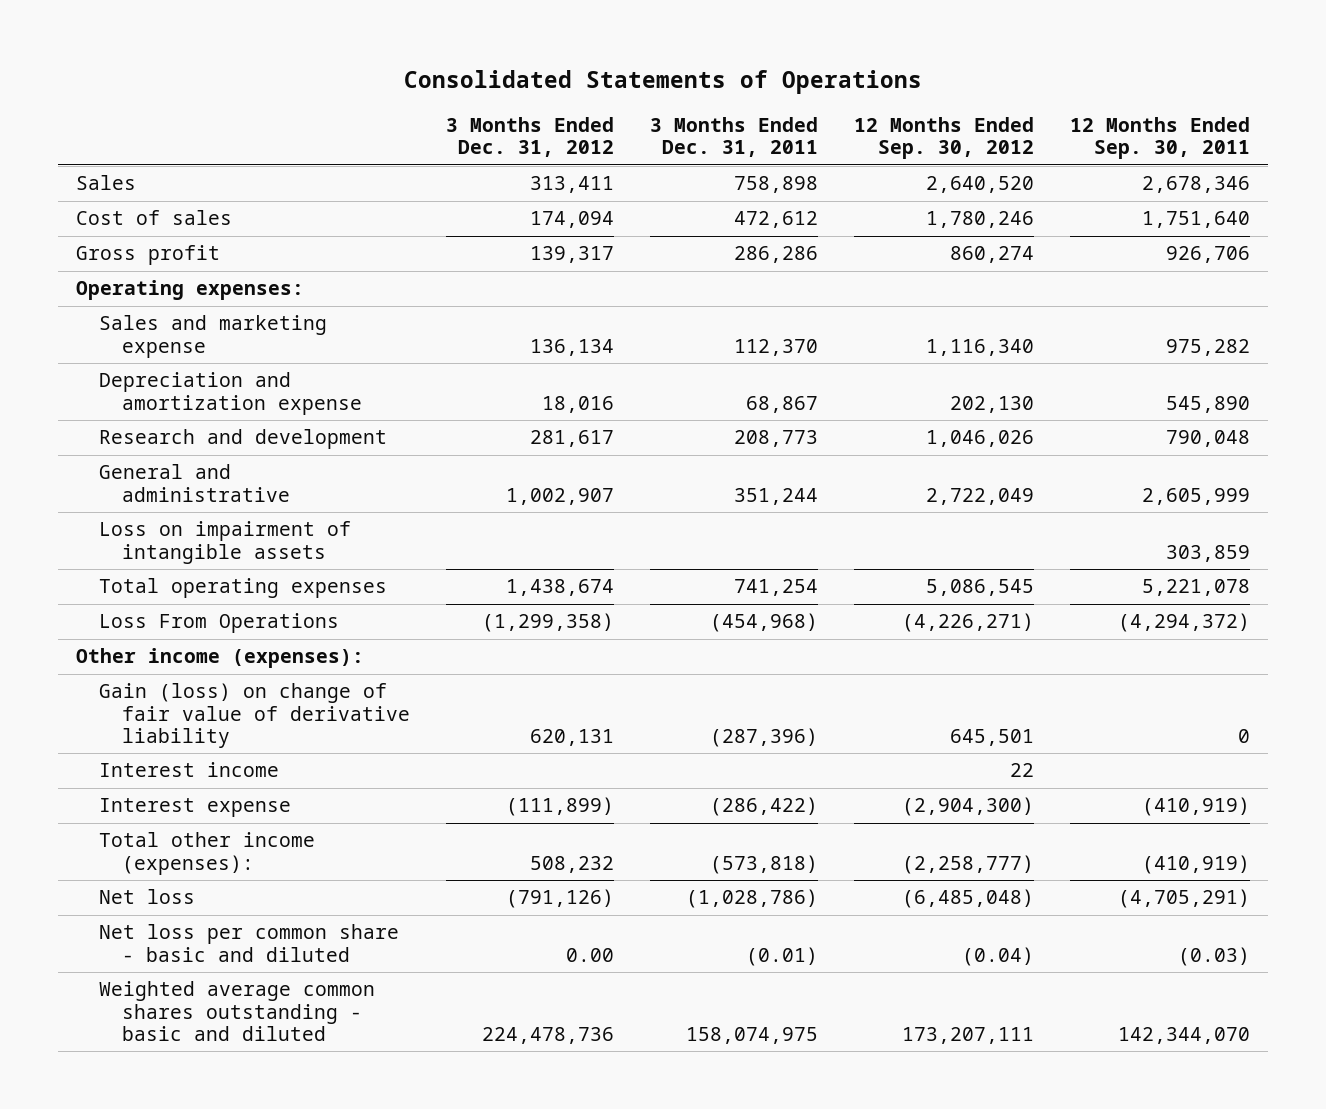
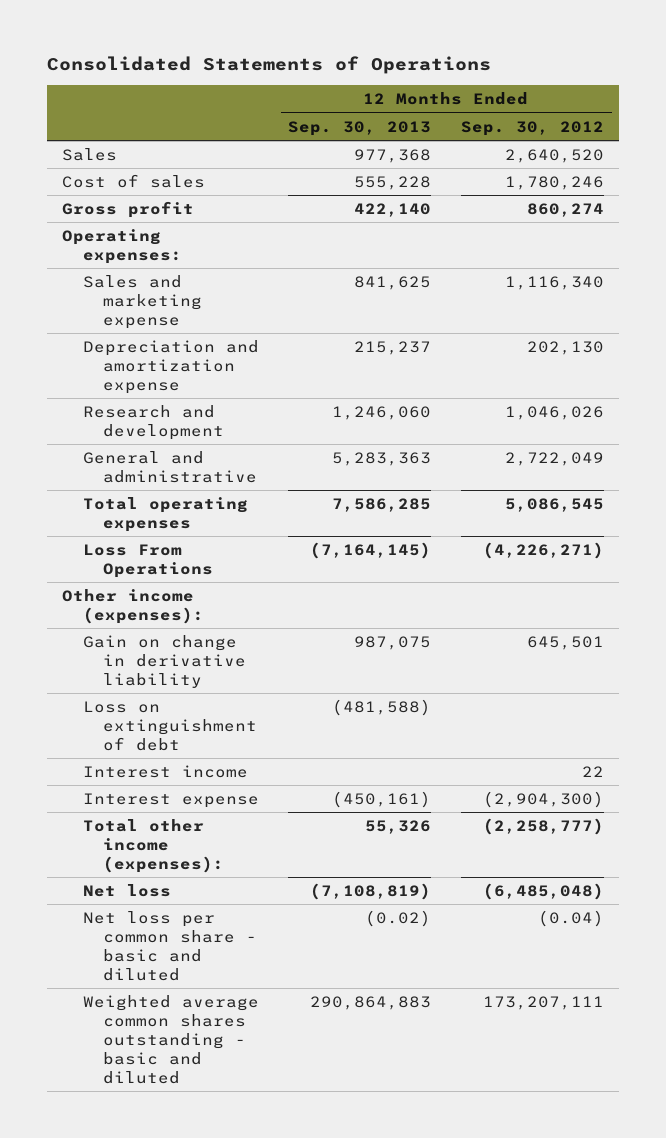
- | 3 Months Ended Dec. 31, 2012 | 3 Months Ended Dec. 31, 2011 | 12 Months Ended Sep. 30, 2012 | 12 Months Ended Sep. 30, 2011
+ | 12 Months Ended Sep. 30, 2013 | 12 Months Ended Sep. 30, 2012
- Loss on impairment of intangible assets | | | | 303,859
- Gain (loss) on change of fair value of derivative liability | 620,131 | (287,396) | 645,501 | 0
+ Gain on change in derivative liability | 987,075 | 645,501
+ Loss on extinguishment of debt | (481,588) |

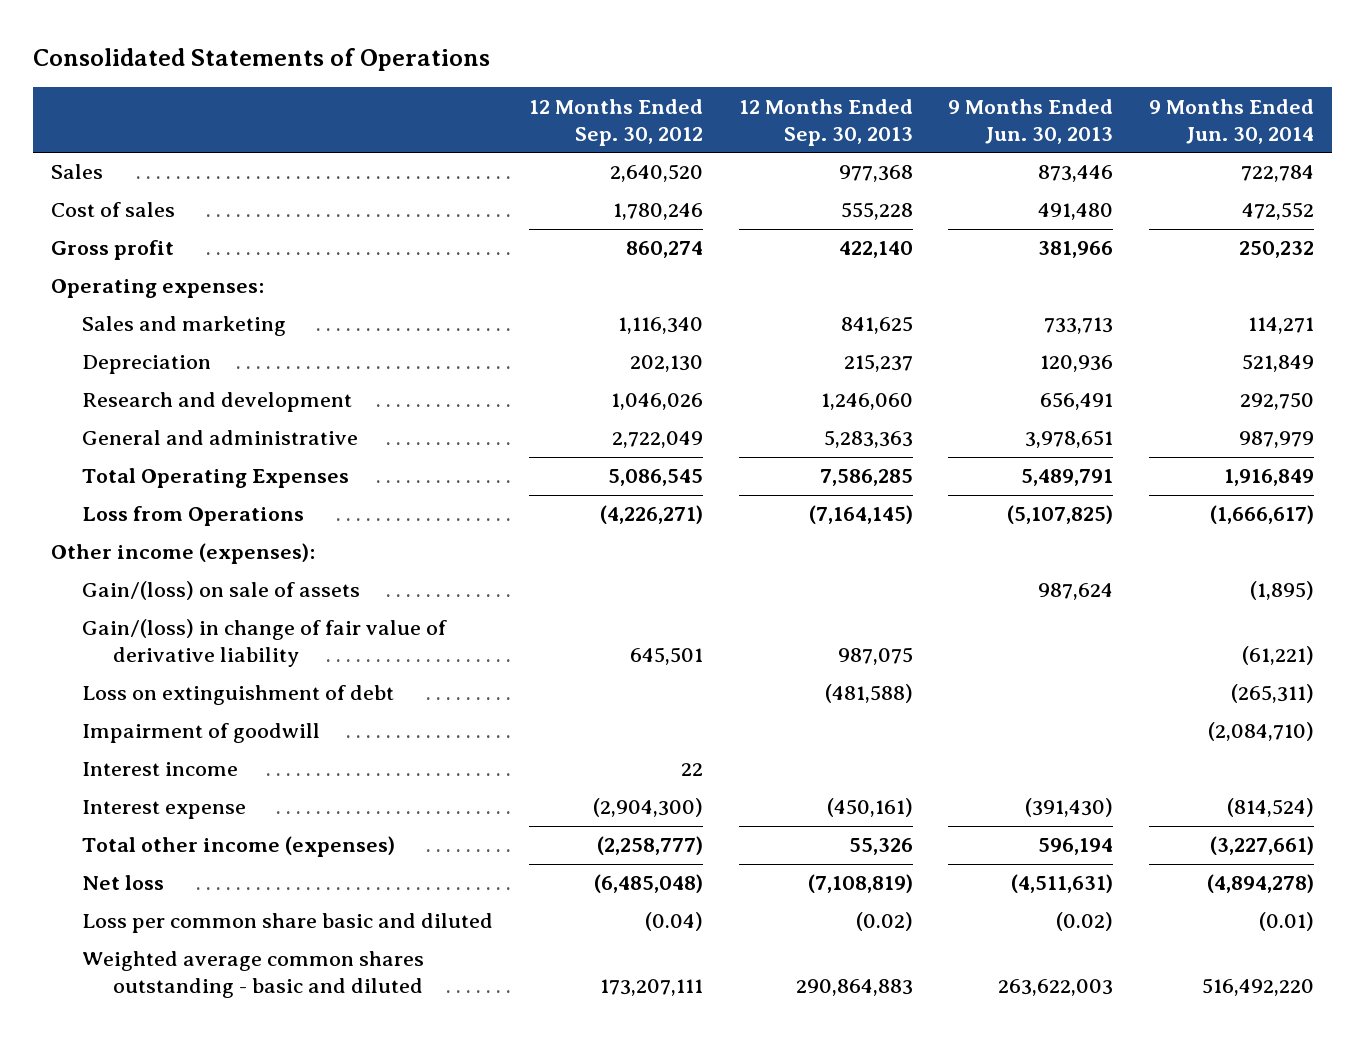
- | 12 Months Ended Sep. 30, 2013 | 12 Months Ended Sep. 30, 2012
+ | 12 Months Ended Sep. 30, 2012 | 12 Months Ended Sep. 30, 2013 | 9 Months Ended Jun. 30, 2013 | 9 Months Ended Jun. 30, 2014
- Sales and marketing expense | 841,625 | 1,116,340
- Depreciation and amortization expense | 215,237 | 202,130
+ Sales and marketing | 1,116,340 | 841,625 | 733,713 | 114,271
+ Depreciation | 202,130 | 215,237 | 120,936 | 521,849
- Total operating expenses | 7,586,285 | 5,086,545
- Loss From Operations | (7,164,145) | (4,226,271)
+ Total Operating Expenses | 5,086,545 | 7,586,285 | 5,489,791 | 1,916,849
+ Loss from Operations | (4,226,271) | (7,164,145) | (5,107,825) | (1,666,617)
- Gain on change in derivative liability | 987,075 | 645,501
+ Gain/(loss) on sale of assets | | | 987,624 | (1,895)
+ Gain/(loss) in change of fair value of derivative liability | 645,501 | 987,075 | | (61,221)
+ Impairment of goodwill | | | | (2,084,710)
- Total other income (expenses): | 55,326 | (2,258,777)
+ Total other income (expenses) | (2,258,777) | 55,326 | 596,194 | (3,227,661)
- Net loss per common share - basic and diluted | (0.02) | (0.04)
+ Loss per common share basic and diluted | (0.04) | (0.02) | (0.02) | (0.01)

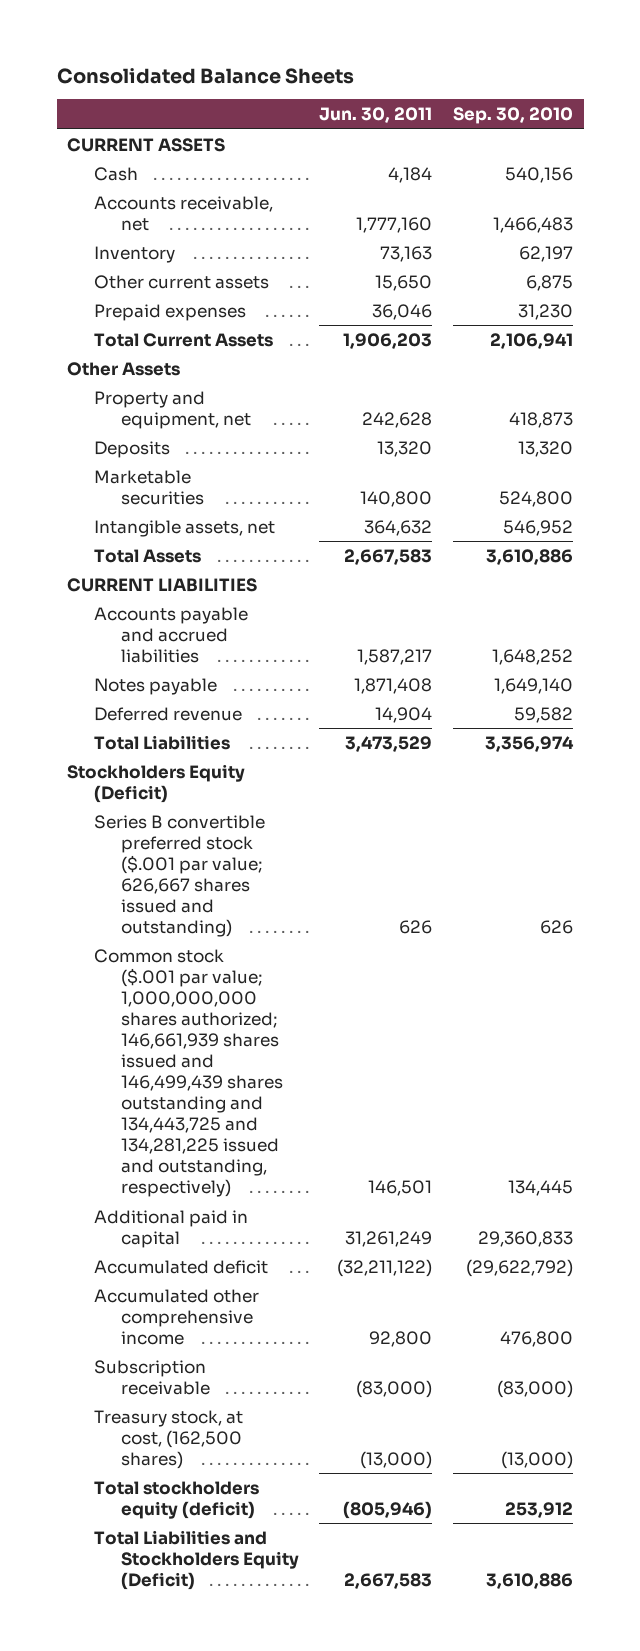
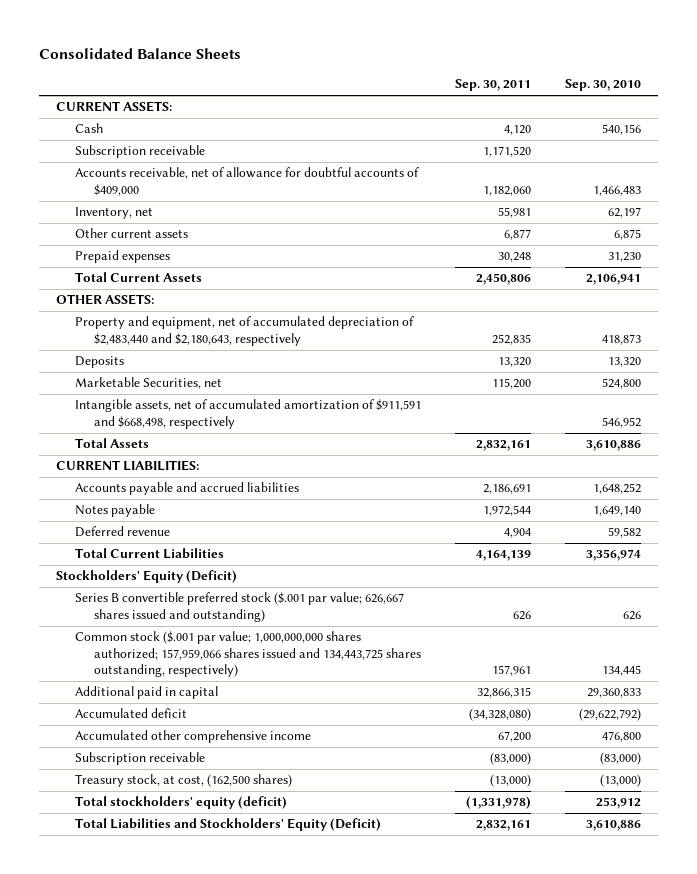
- | Jun. 30, 2011 | Sep. 30, 2010
+ | Sep. 30, 2011 | Sep. 30, 2010
- CURRENT ASSETS
+ CURRENT ASSETS:
- Accounts receivable, net | 1,777,160 | 1,466,483
- Inventory | 73,163 | 62,197
+ Subscription receivable | 1,171,520 |
+ Accounts receivable, net of allowance for doubtful accounts of $409,000 | 1,182,060 | 1,466,483
+ Inventory, net | 55,981 | 62,197
- Other Assets
- Property and equipment, net | 242,628 | 418,873
+ OTHER ASSETS:
+ Property and equipment, net of accumulated depreciation of $2,483,440 and $2,180,643, respectively | 252,835 | 418,873
- Marketable securities | 140,800 | 524,800
- Intangible assets, net | 364,632 | 546,952
+ Marketable Securities, net | 115,200 | 524,800
+ Intangible assets, net of accumulated amortization of $911,591 and $668,498, respectively | | 546,952
- CURRENT LIABILITIES
+ CURRENT LIABILITIES:
- Total Liabilities | 3,473,529 | 3,356,974
- Stockholders Equity (Deficit)
+ Total Current Liabilities | 4,164,139 | 3,356,974
+ Stockholders' Equity (Deficit)
- Common stock ($.001 par value; 1,000,000,000 shares authorized; 146,661,939 shares issued and 146,499,439 shares outstanding and 134,443,725 and 134,281,225 issued and outstanding, respectively) | 146,501 | 134,445
+ Common stock ($.001 par value; 1,000,000,000 shares authorized; 157,959,066 shares issued and 134,443,725 shares outstanding, respectively) | 157,961 | 134,445
- Total stockholders equity (deficit) | (805,946) | 253,912
- Total Liabilities and Stockholders Equity (Deficit) | 2,667,583 | 3,610,886
+ Total stockholders' equity (deficit) | (1,331,978) | 253,912
+ Total Liabilities and Stockholders' Equity (Deficit) | 2,832,161 | 3,610,886

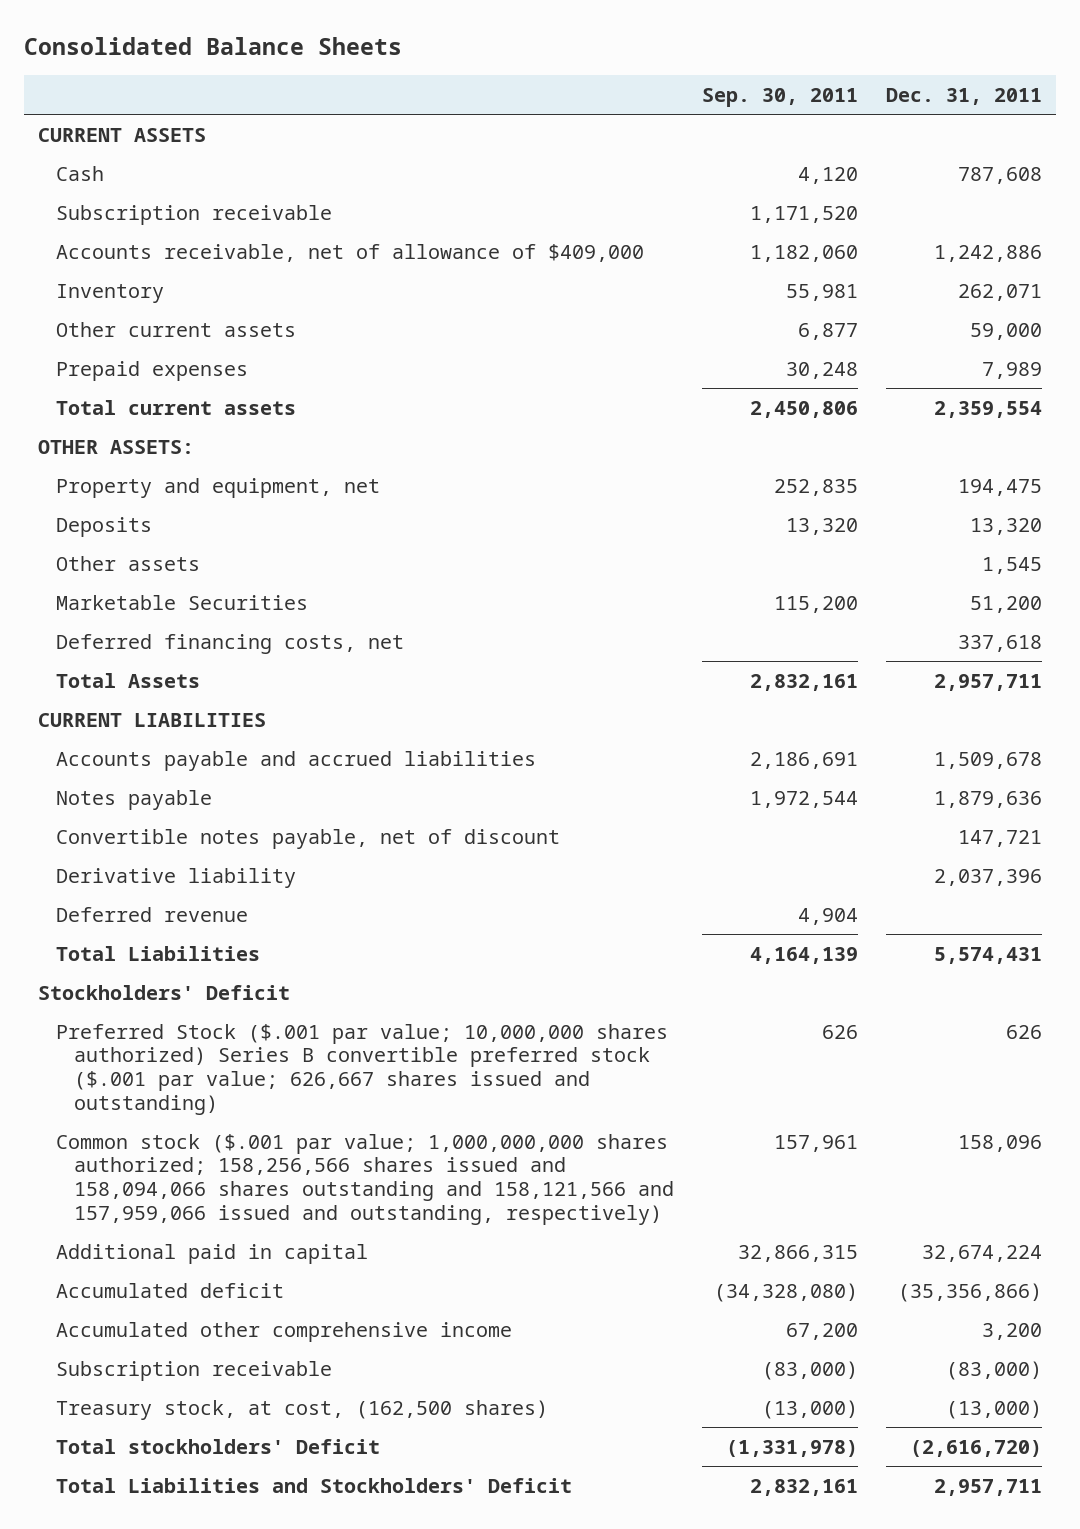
- | Sep. 30, 2011 | Sep. 30, 2010
+ | Sep. 30, 2011 | Dec. 31, 2011
- CURRENT ASSETS:
+ CURRENT ASSETS
- Accounts receivable, net of allowance for doubtful accounts of $409,000 | 1,182,060 | 1,466,483
- Inventory, net | 55,981 | 62,197
+ Accounts receivable, net of allowance of $409,000 | 1,182,060 | 1,242,886
+ Inventory | 55,981 | 262,071
- Total Current Assets | 2,450,806 | 2,106,941
+ Total current assets | 2,450,806 | 2,359,554
- Property and equipment, net of accumulated depreciation of $2,483,440 and $2,180,643, respectively | 252,835 | 418,873
+ Property and equipment, net | 252,835 | 194,475
- Marketable Securities, net | 115,200 | 524,800
- Intangible assets, net of accumulated amortization of $911,591 and $668,498, respectively | | 546,952
+ Other assets | | 1,545
+ Marketable Securities | 115,200 | 51,200
+ Deferred financing costs, net | | 337,618
- CURRENT LIABILITIES:
+ CURRENT LIABILITIES
+ Convertible notes payable, net of discount | | 147,721
+ Derivative liability | | 2,037,396
- Total Current Liabilities | 4,164,139 | 3,356,974
- Stockholders' Equity (Deficit)
- Series B convertible preferred stock ($.001 par value; 626,667 shares issued and outstanding) | 626 | 626
- Common stock ($.001 par value; 1,000,000,000 shares authorized; 157,959,066 shares issued and 134,443,725 shares outstanding, respectively) | 157,961 | 134,445
+ Total Liabilities | 4,164,139 | 5,574,431
+ Stockholders' Deficit
+ Preferred Stock ($.001 par value; 10,000,000 shares authorized) Series B convertible preferred stock ($.001 par value; 626,667 shares issued and outstanding) | 626 | 626
+ Common stock ($.001 par value; 1,000,000,000 shares authorized; 158,256,566 shares issued and 158,094,066 shares outstanding and 158,121,566 and 157,959,066 issued and outstanding, respectively) | 157,961 | 158,096
- Total stockholders' equity (deficit) | (1,331,978) | 253,912
- Total Liabilities and Stockholders' Equity (Deficit) | 2,832,161 | 3,610,886
+ Total stockholders' Deficit | (1,331,978) | (2,616,720)
+ Total Liabilities and Stockholders' Deficit | 2,832,161 | 2,957,711

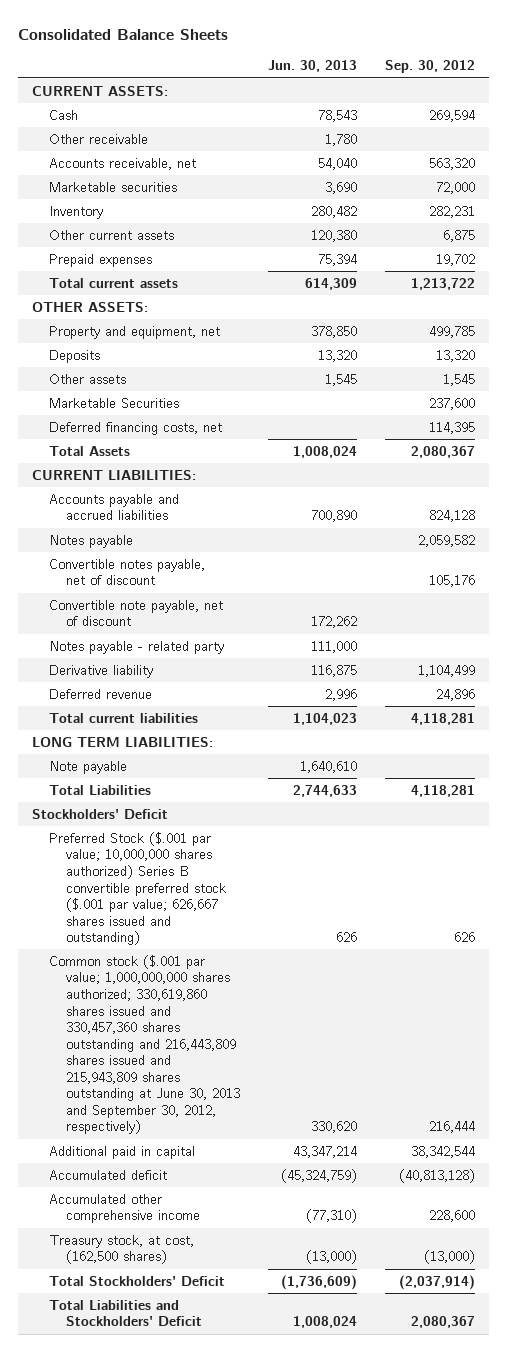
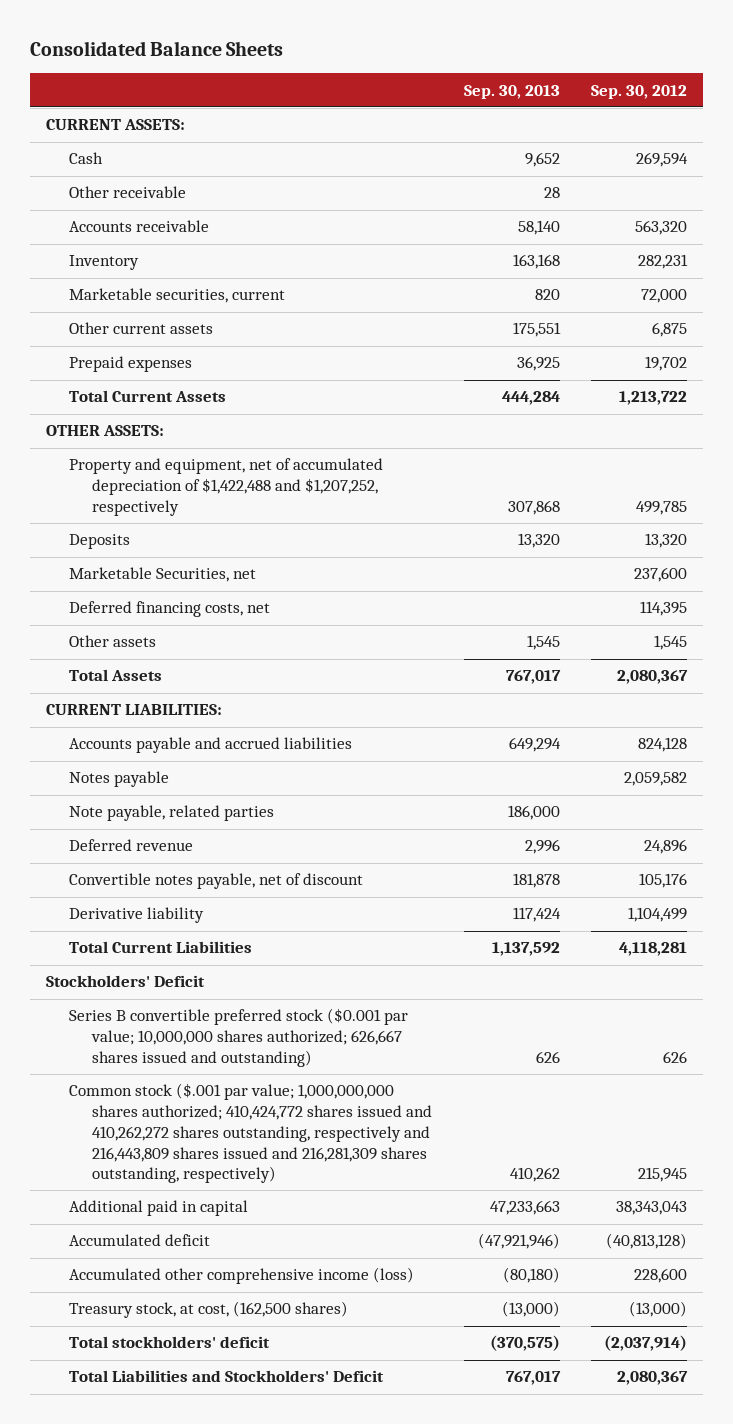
- | Jun. 30, 2013 | Sep. 30, 2012
+ | Sep. 30, 2013 | Sep. 30, 2012
- Accounts receivable, net | 54,040 | 563,320
- Marketable securities | 3,690 | 72,000
+ Accounts receivable | 58,140 | 563,320
+ Marketable securities, current | 820 | 72,000
- Total current assets | 614,309 | 1,213,722
+ Total Current Assets | 444,284 | 1,213,722
- Property and equipment, net | 378,850 | 499,785
+ Property and equipment, net of accumulated depreciation of $1,422,488 and $1,207,252, respectively | 307,868 | 499,785
- Marketable Securities | | 237,600
+ Marketable Securities, net | | 237,600
moved down: Other assets | 1,545 | 1,545
+ Note payable, related parties | 186,000 |
moved up: Deferred revenue | 2,996 | 24,896
- Convertible note payable, net of discount | 172,262 |
- Notes payable - related party | 111,000 |
- Total current liabilities | 1,104,023 | 4,118,281
- LONG TERM LIABILITIES:
- Note payable | 1,640,610 |
- Total Liabilities | 2,744,633 | 4,118,281
+ Total Current Liabilities | 1,137,592 | 4,118,281
- Preferred Stock ($.001 par value; 10,000,000 shares authorized) Series B convertible preferred stock ($.001 par value; 626,667 shares issued and outstanding) | 626 | 626
- Common stock ($.001 par value; 1,000,000,000 shares authorized; 330,619,860 shares issued and 330,457,360 shares outstanding and 216,443,809 shares issued and 215,943,809 shares outstanding at June 30, 2013 and September 30, 2012, respectively) | 330,620 | 216,444
- Additional paid in capital | 43,347,214 | 38,342,544
+ Series B convertible preferred stock ($0.001 par value; 10,000,000 shares authorized; 626,667 shares issued and outstanding) | 626 | 626
+ Common stock ($.001 par value; 1,000,000,000 shares authorized; 410,424,772 shares issued and 410,262,272 shares outstanding, respectively and 216,443,809 shares issued and 216,281,309 shares outstanding, respectively) | 410,262 | 215,945
+ Additional paid in capital | 47,233,663 | 38,343,043
- Accumulated other comprehensive income | (77,310) | 228,600
+ Accumulated other comprehensive income (loss) | (80,180) | 228,600
- Total Stockholders' Deficit | (1,736,609) | (2,037,914)
+ Total stockholders' deficit | (370,575) | (2,037,914)

